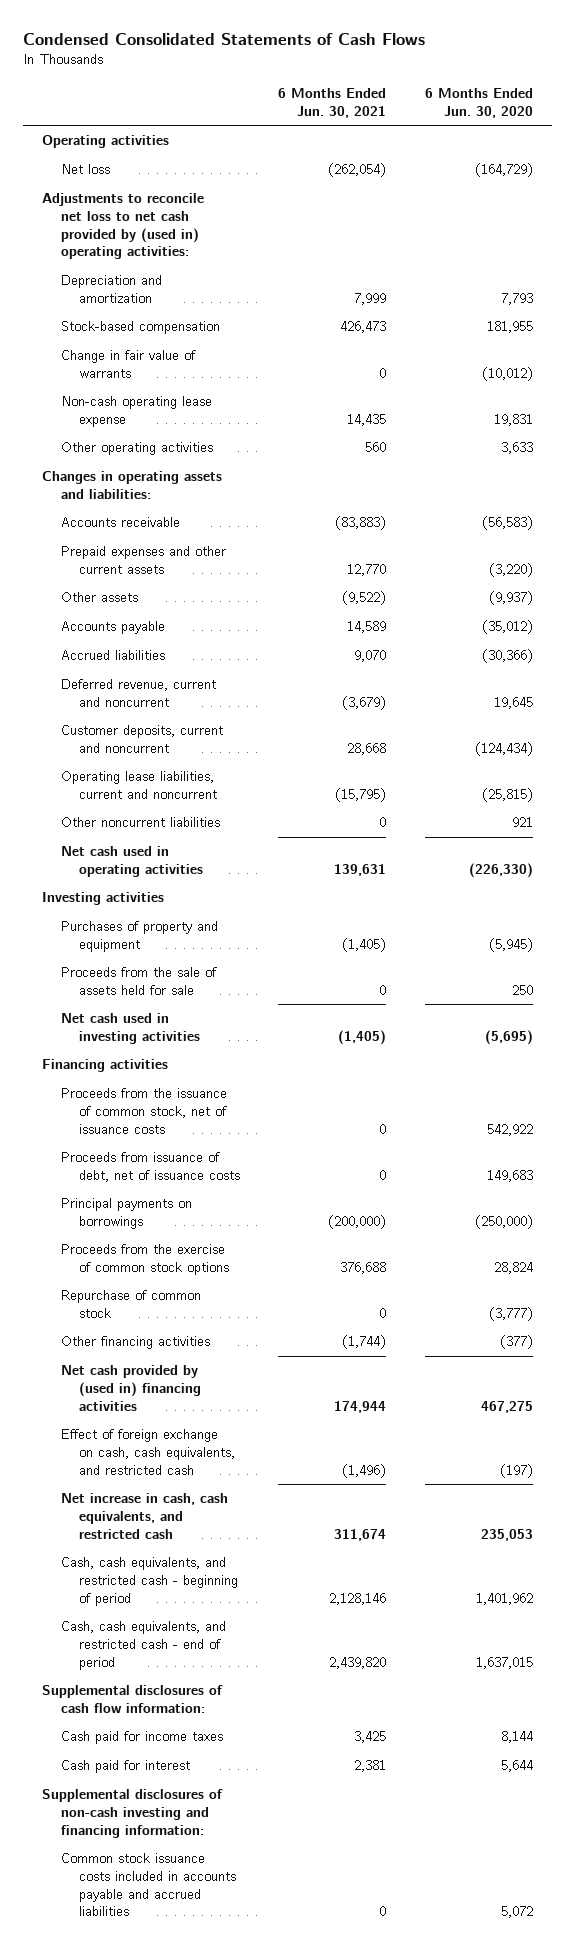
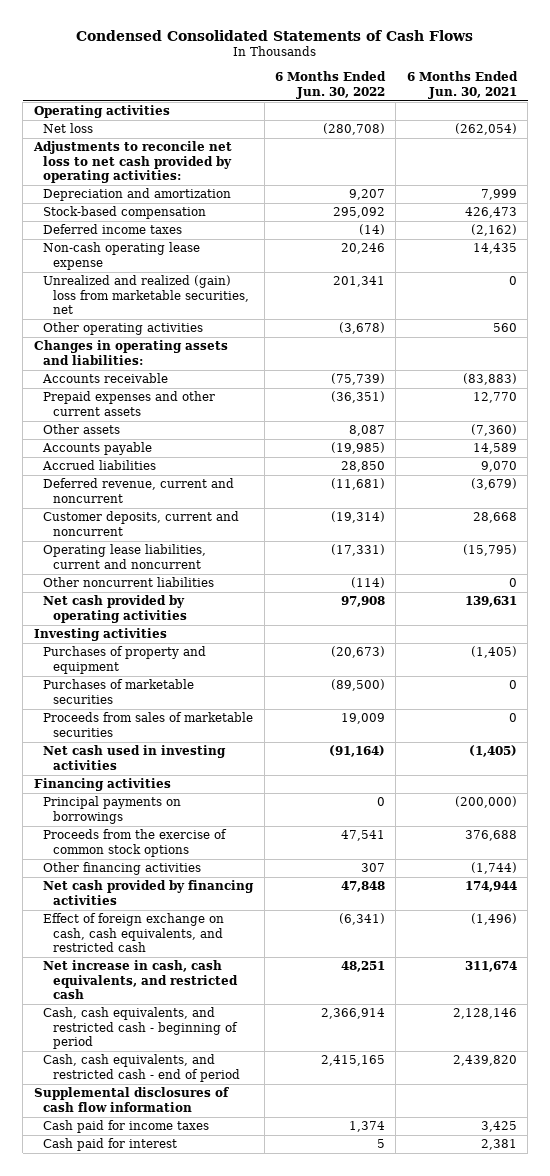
- | 6 Months Ended Jun. 30, 2021 | 6 Months Ended Jun. 30, 2020
+ | 6 Months Ended Jun. 30, 2022 | 6 Months Ended Jun. 30, 2021
- Adjustments to reconcile net loss to net cash provided by (used in) operating activities:
+ Adjustments to reconcile net loss to net cash provided by operating activities:
- Change in fair value of warrants | 0 | (10,012)
+ Deferred income taxes | (14) | (2,162)
+ Unrealized and realized (gain) loss from marketable securities, net | 201,341 | 0
- Other assets | (9,522) | (9,937)
+ Other assets | 8,087 | (7,360)
- Net cash used in operating activities | 139,631 | (226,330)
+ Net cash provided by operating activities | 97,908 | 139,631
- Proceeds from the sale of assets held for sale | 0 | 250
+ Purchases of marketable securities | (89,500) | 0
+ Proceeds from sales of marketable securities | 19,009 | 0
- Proceeds from the issuance of common stock, net of issuance costs | 0 | 542,922
- Proceeds from issuance of debt, net of issuance costs | 0 | 149,683
- Repurchase of common stock | 0 | (3,777)
- Net cash provided by (used in) financing activities | 174,944 | 467,275
+ Net cash provided by financing activities | 47,848 | 174,944
- Supplemental disclosures of cash flow information:
+ Supplemental disclosures of cash flow information
- Supplemental disclosures of non-cash investing and financing information:
- Common stock issuance costs included in accounts payable and accrued liabilities | 0 | 5,072

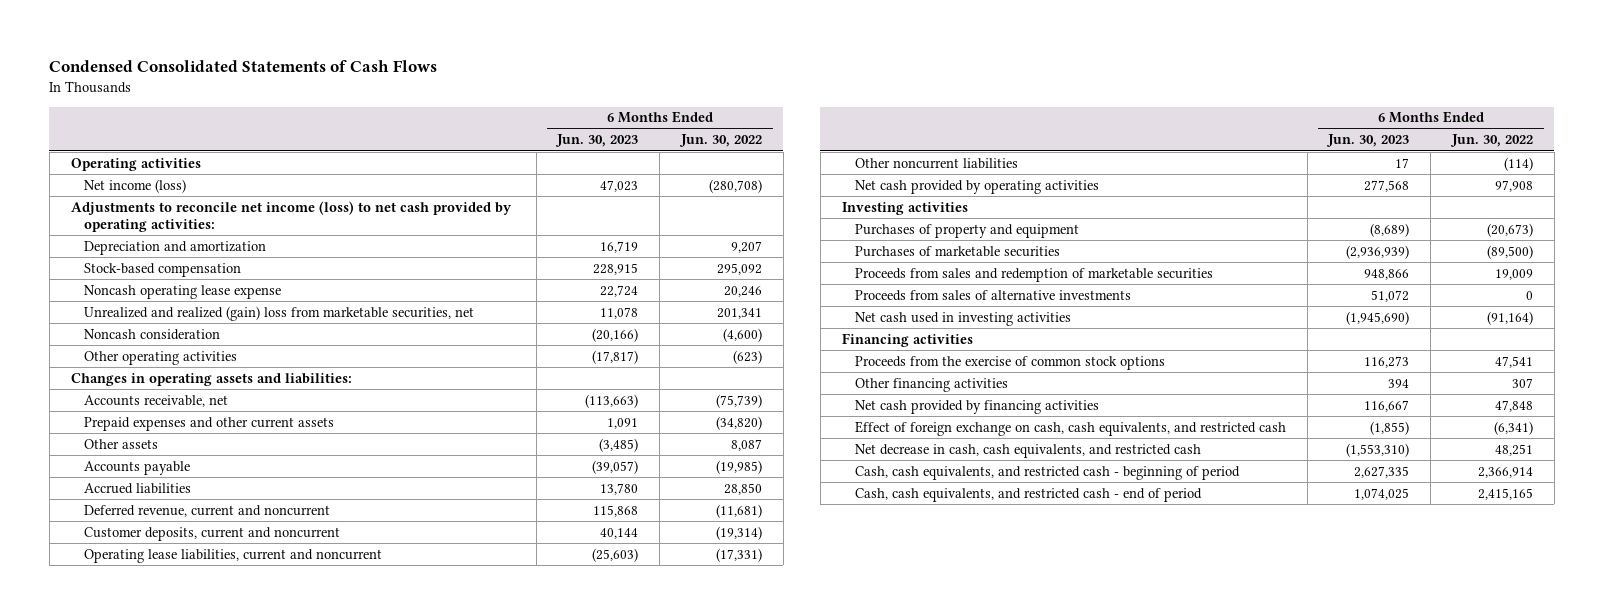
- | 6 Months Ended Jun. 30, 2022 | 6 Months Ended Jun. 30, 2021
+ | 6 Months Ended Jun. 30, 2023 | 6 Months Ended Jun. 30, 2022
- Net loss | (280,708) | (262,054)
- Adjustments to reconcile net loss to net cash provided by operating activities:
+ Net income (loss) | 47,023 | (280,708)
+ Adjustments to reconcile net income (loss) to net cash provided by operating activities:
- Deferred income taxes | (14) | (2,162)
- Non-cash operating lease expense | 20,246 | 14,435
+ Noncash operating lease expense | 22,724 | 20,246
- Other operating activities | (3,678) | 560
+ Noncash consideration | (20,166) | (4,600)
+ Other operating activities | (17,817) | (623)
- Accounts receivable | (75,739) | (83,883)
- Prepaid expenses and other current assets | (36,351) | 12,770
+ Accounts receivable, net | (113,663) | (75,739)
+ Prepaid expenses and other current assets | 1,091 | (34,820)
- Proceeds from sales of marketable securities | 19,009 | 0
+ Proceeds from sales and redemption of marketable securities | 948,866 | 19,009
+ Proceeds from sales of alternative investments | 51,072 | 0
- Principal payments on borrowings | 0 | (200,000)
- Net increase in cash, cash equivalents, and restricted cash | 48,251 | 311,674
+ Net decrease in cash, cash equivalents, and restricted cash | (1,553,310) | 48,251
- Supplemental disclosures of cash flow information
- Cash paid for income taxes | 1,374 | 3,425
- Cash paid for interest | 5 | 2,381

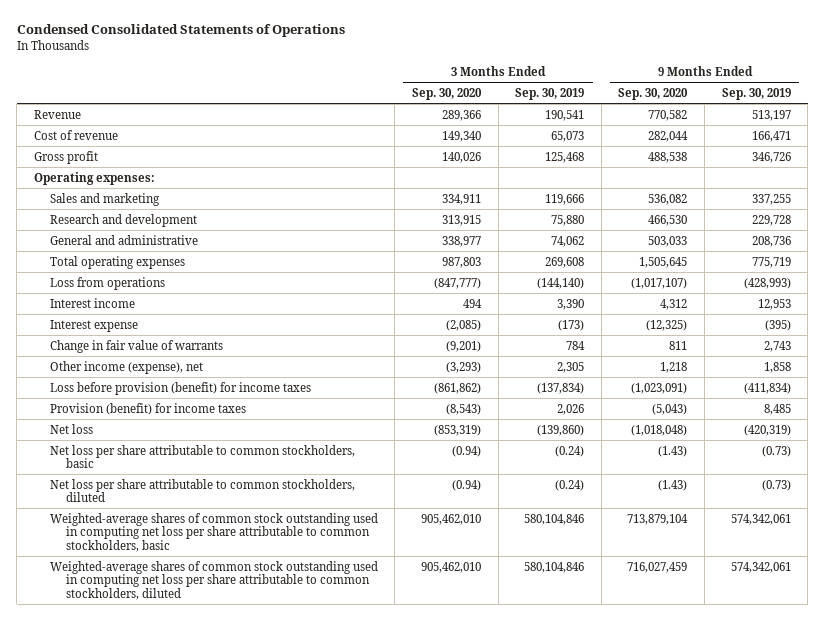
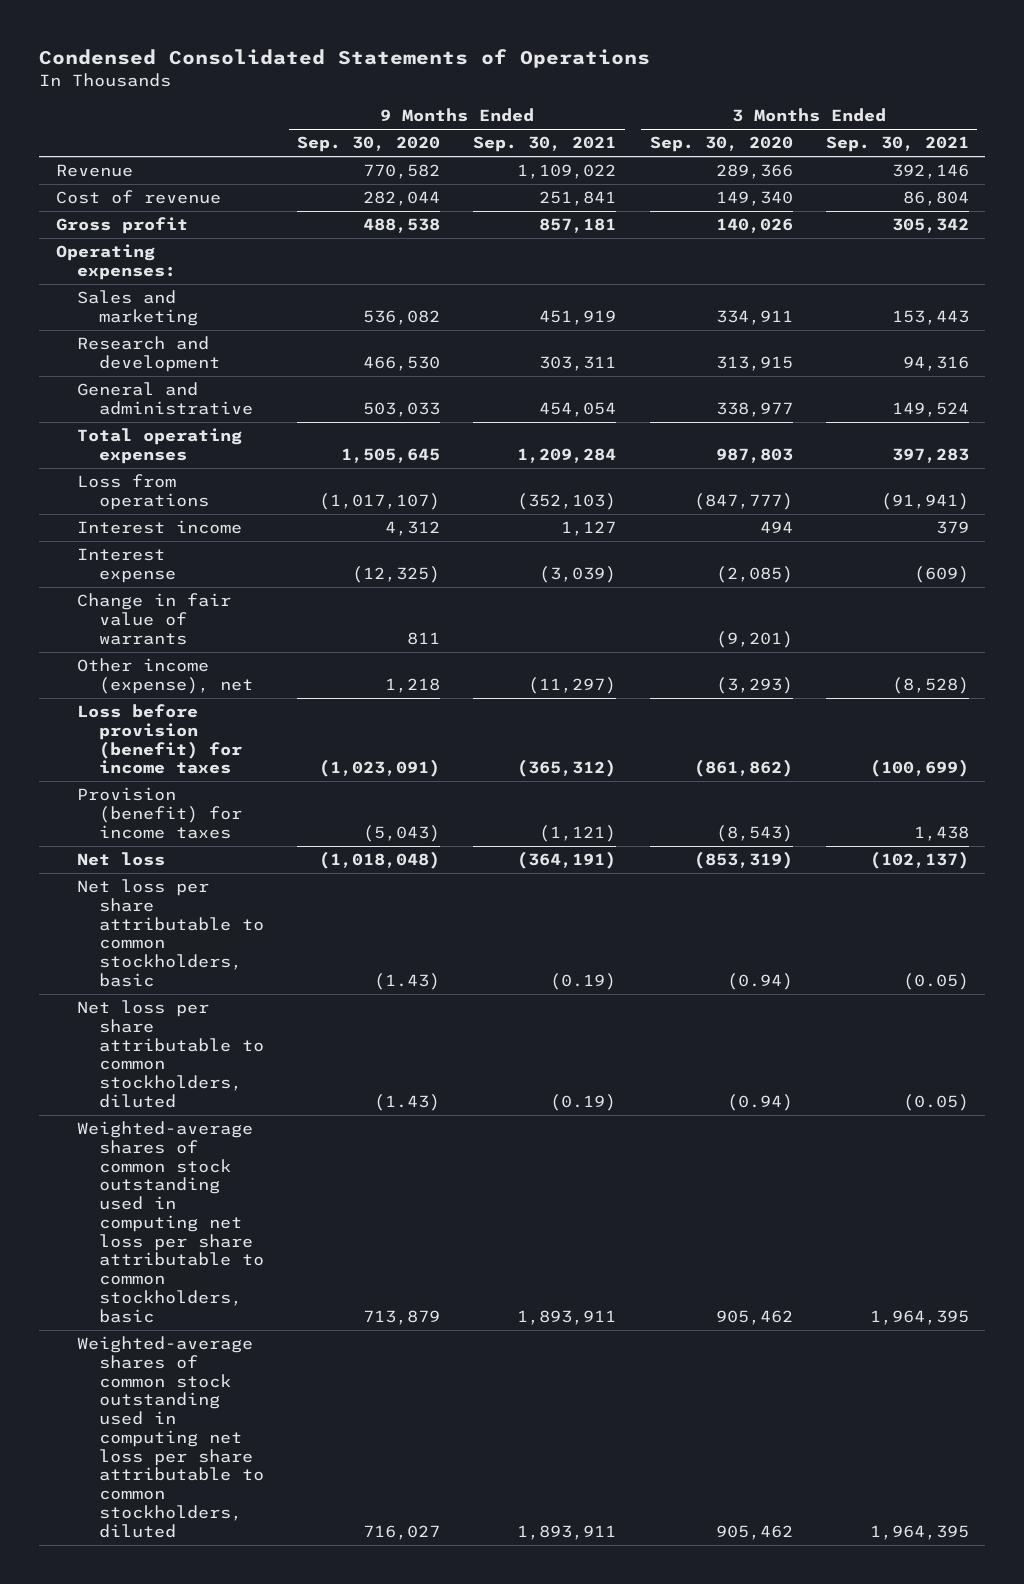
- | 3 Months Ended Sep. 30, 2020 | 3 Months Ended Sep. 30, 2019 | 9 Months Ended Sep. 30, 2020 | 9 Months Ended Sep. 30, 2019
+ | 9 Months Ended Sep. 30, 2020 | 9 Months Ended Sep. 30, 2021 | 3 Months Ended Sep. 30, 2020 | 3 Months Ended Sep. 30, 2021
- Weighted-average shares of common stock outstanding used in computing net loss per share attributable to common stockholders, basic | 905,462,010 | 580,104,846 | 713,879,104 | 574,342,061
- Weighted-average shares of common stock outstanding used in computing net loss per share attributable to common stockholders, diluted | 905,462,010 | 580,104,846 | 716,027,459 | 574,342,061
+ Weighted-average shares of common stock outstanding used in computing net loss per share attributable to common stockholders, basic | 713,879 | 1,893,911 | 905,462 | 1,964,395
+ Weighted-average shares of common stock outstanding used in computing net loss per share attributable to common stockholders, diluted | 716,027 | 1,893,911 | 905,462 | 1,964,395

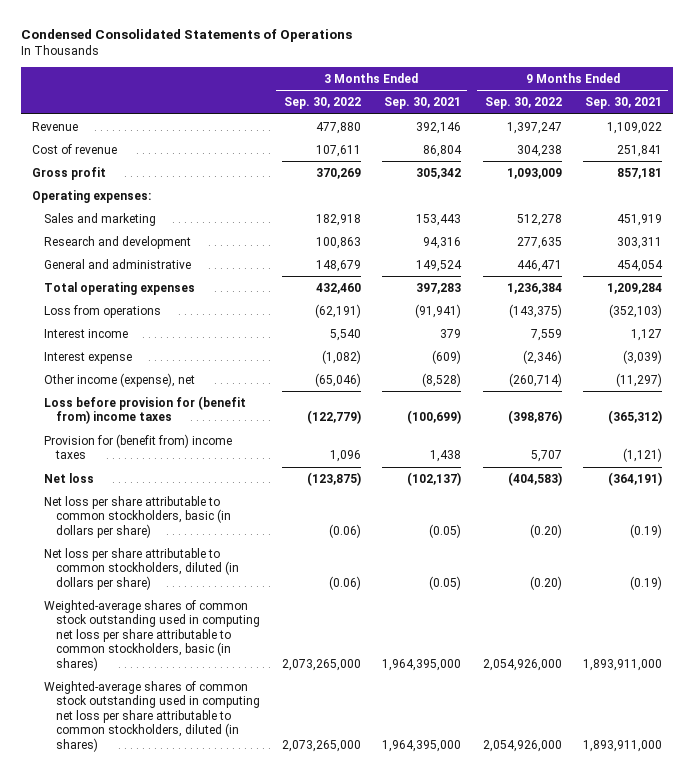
- | 9 Months Ended Sep. 30, 2020 | 9 Months Ended Sep. 30, 2021 | 3 Months Ended Sep. 30, 2020 | 3 Months Ended Sep. 30, 2021
+ | 3 Months Ended Sep. 30, 2022 | 3 Months Ended Sep. 30, 2021 | 9 Months Ended Sep. 30, 2022 | 9 Months Ended Sep. 30, 2021
- Change in fair value of warrants | 811 | | (9,201) |
- Loss before provision (benefit) for income taxes | (1,023,091) | (365,312) | (861,862) | (100,699)
- Provision (benefit) for income taxes | (5,043) | (1,121) | (8,543) | 1,438
+ Loss before provision for (benefit from) income taxes | (122,779) | (100,699) | (398,876) | (365,312)
+ Provision for (benefit from) income taxes | 1,096 | 1,438 | 5,707 | (1,121)
- Net loss per share attributable to common stockholders, basic | (1.43) | (0.19) | (0.94) | (0.05)
- Net loss per share attributable to common stockholders, diluted | (1.43) | (0.19) | (0.94) | (0.05)
- Weighted-average shares of common stock outstanding used in computing net loss per share attributable to common stockholders, basic | 713,879 | 1,893,911 | 905,462 | 1,964,395
- Weighted-average shares of common stock outstanding used in computing net loss per share attributable to common stockholders, diluted | 716,027 | 1,893,911 | 905,462 | 1,964,395
+ Net loss per share attributable to common stockholders, basic (in dollars per share) | (0.06) | (0.05) | (0.20) | (0.19)
+ Net loss per share attributable to common stockholders, diluted (in dollars per share) | (0.06) | (0.05) | (0.20) | (0.19)
+ Weighted-average shares of common stock outstanding used in computing net loss per share attributable to common stockholders, basic (in shares) | 2,073,265,000 | 1,964,395,000 | 2,054,926,000 | 1,893,911,000
+ Weighted-average shares of common stock outstanding used in computing net loss per share attributable to common stockholders, diluted (in shares) | 2,073,265,000 | 1,964,395,000 | 2,054,926,000 | 1,893,911,000

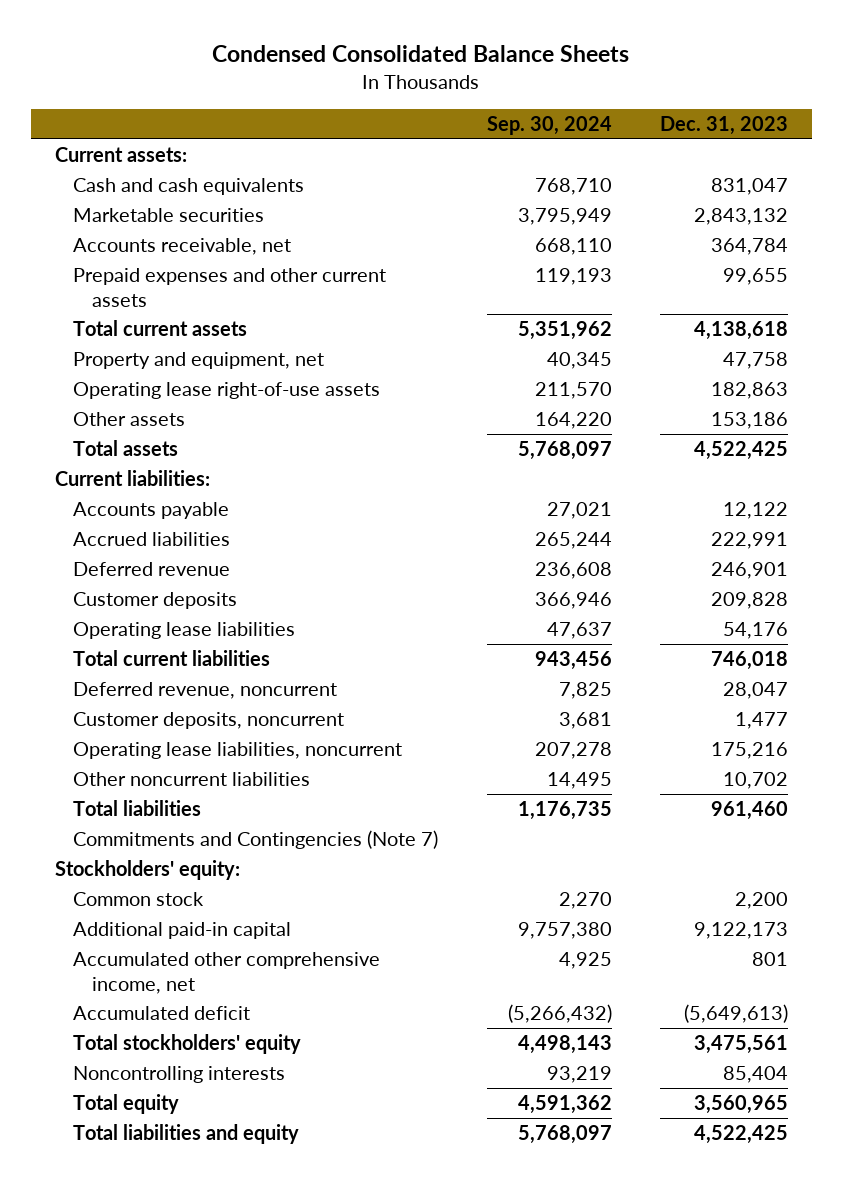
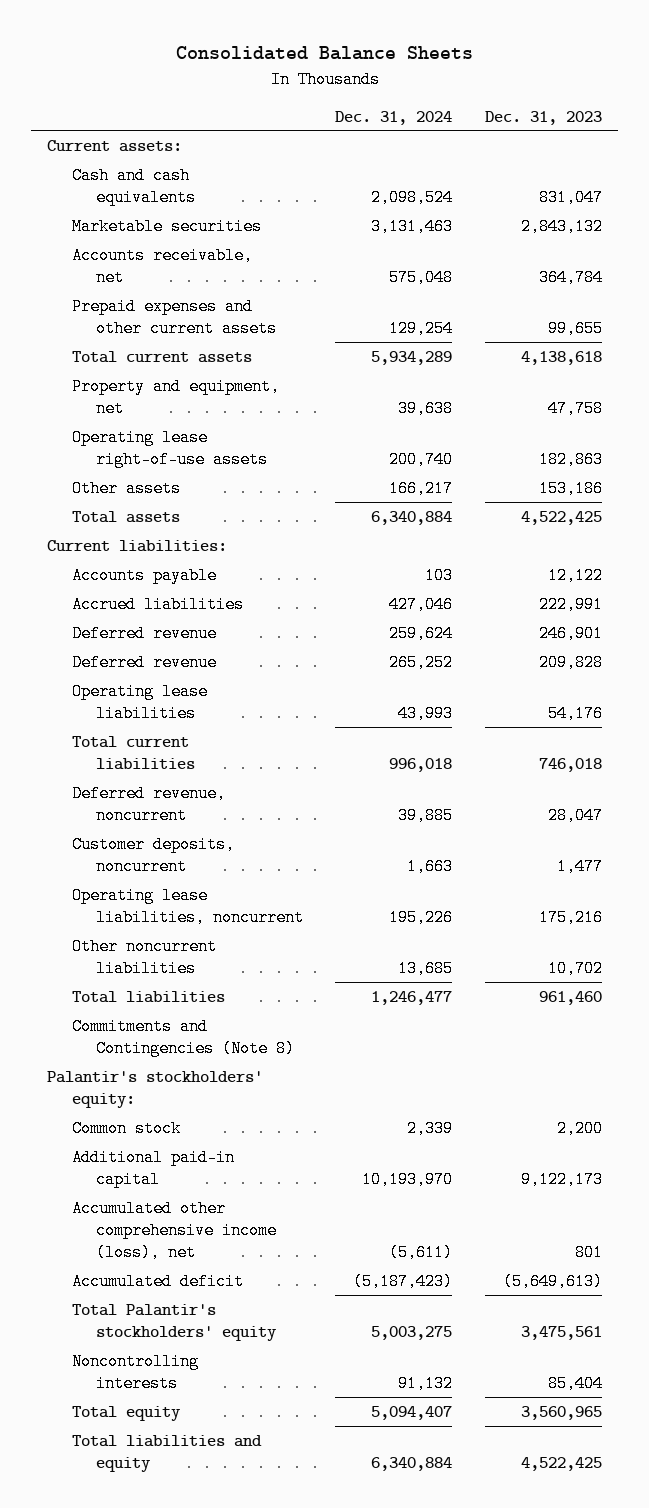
- Condensed Consolidated Balance Sheets
+ Consolidated Balance Sheets
- | Sep. 30, 2024 | Dec. 31, 2023
+ | Dec. 31, 2024 | Dec. 31, 2023
- Customer deposits | 366,946 | 209,828
+ Deferred revenue | 265,252 | 209,828
- Commitments and Contingencies (Note 7)
- Stockholders' equity:
+ Commitments and Contingencies (Note 8)
+ Palantir's stockholders' equity:
- Accumulated other comprehensive income, net | 4,925 | 801
+ Accumulated other comprehensive income (loss), net | (5,611) | 801
- Total stockholders' equity | 4,498,143 | 3,475,561
+ Total Palantir's stockholders' equity | 5,003,275 | 3,475,561

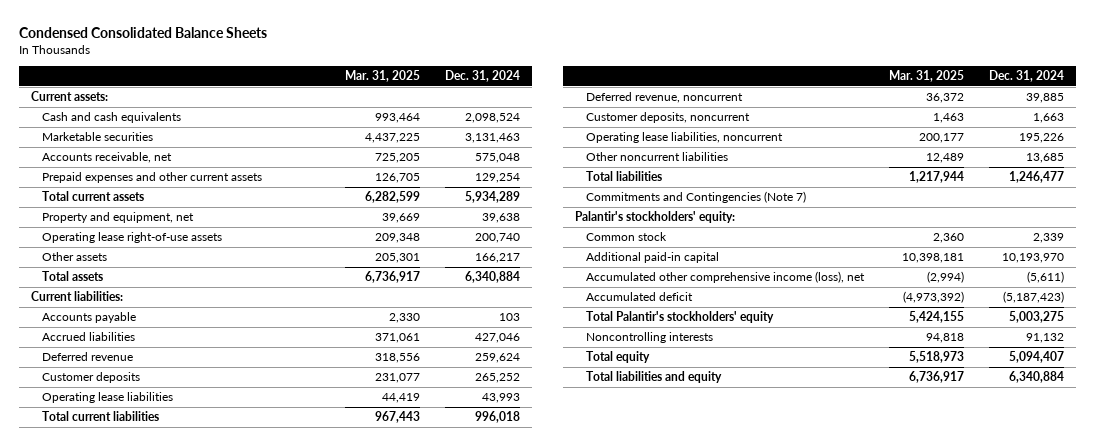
- Consolidated Balance Sheets
+ Condensed Consolidated Balance Sheets
- | Dec. 31, 2024 | Dec. 31, 2023
+ | Mar. 31, 2025 | Dec. 31, 2024
- Deferred revenue | 265,252 | 209,828
+ Customer deposits | 231,077 | 265,252
- Commitments and Contingencies (Note 8)
+ Commitments and Contingencies (Note 7)

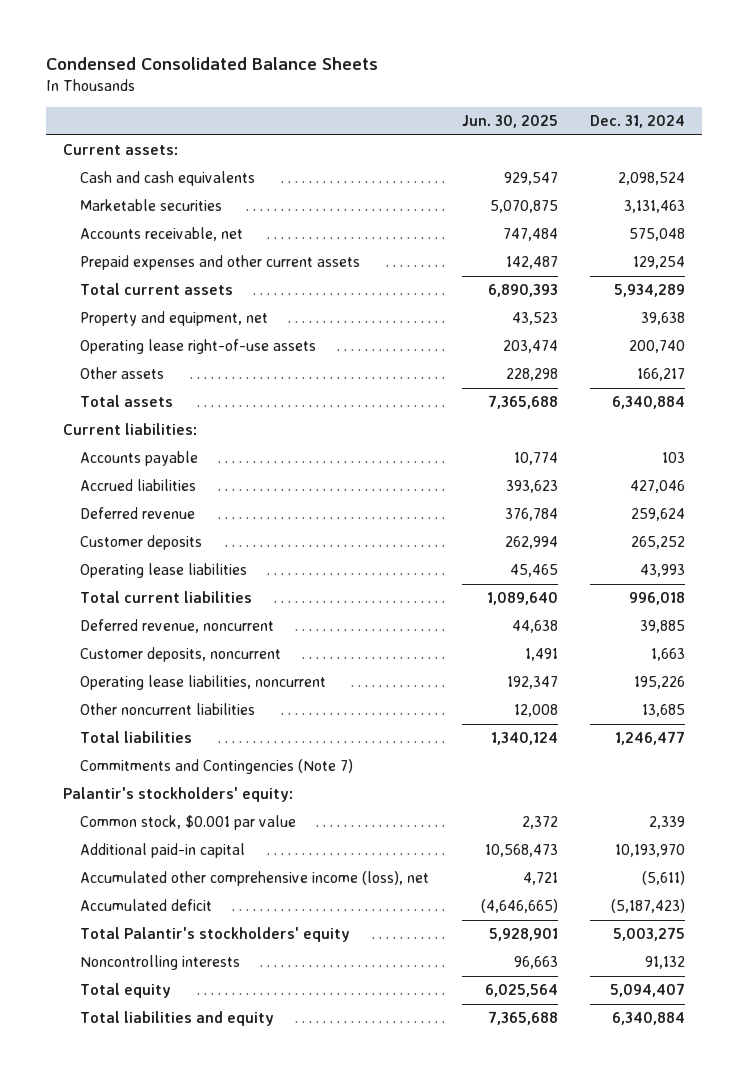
- | Mar. 31, 2025 | Dec. 31, 2024
+ | Jun. 30, 2025 | Dec. 31, 2024
- Common stock | 2,360 | 2,339
+ Common stock, $0.001 par value | 2,372 | 2,339

